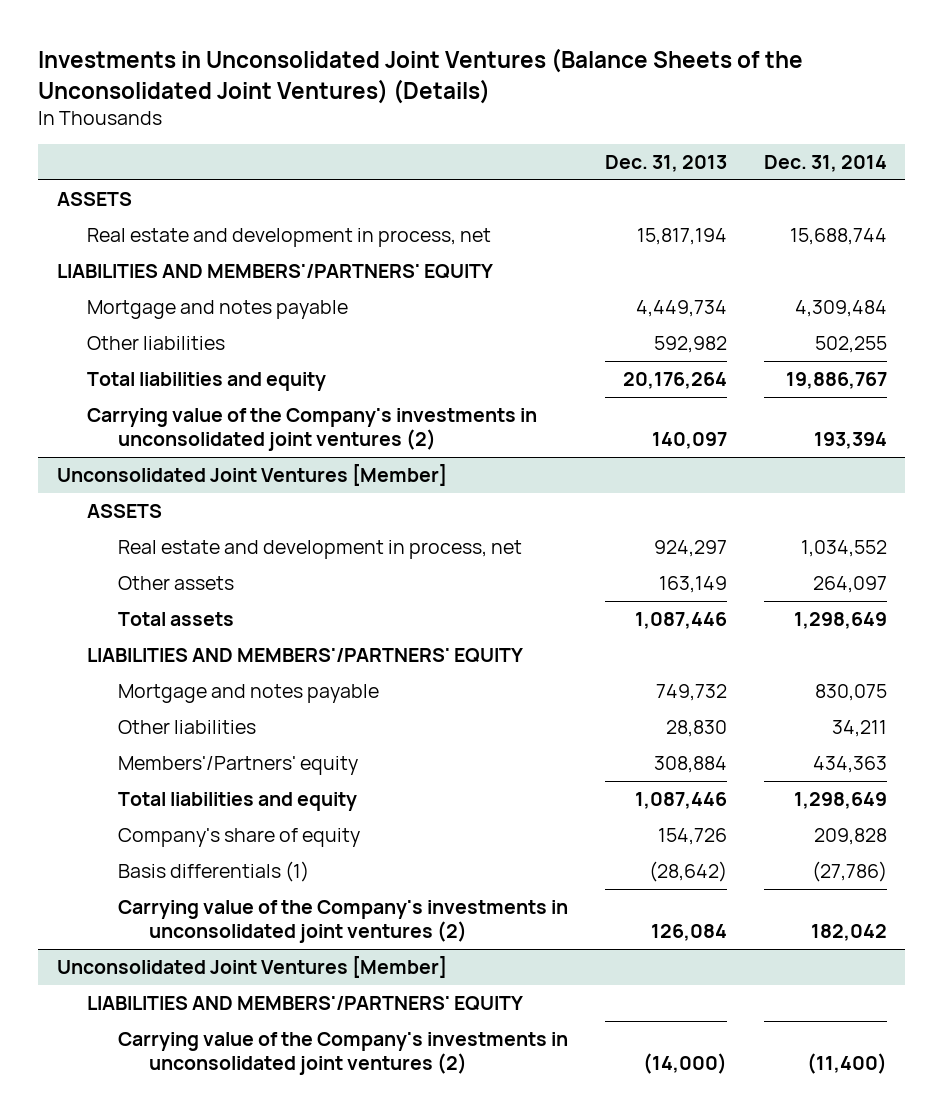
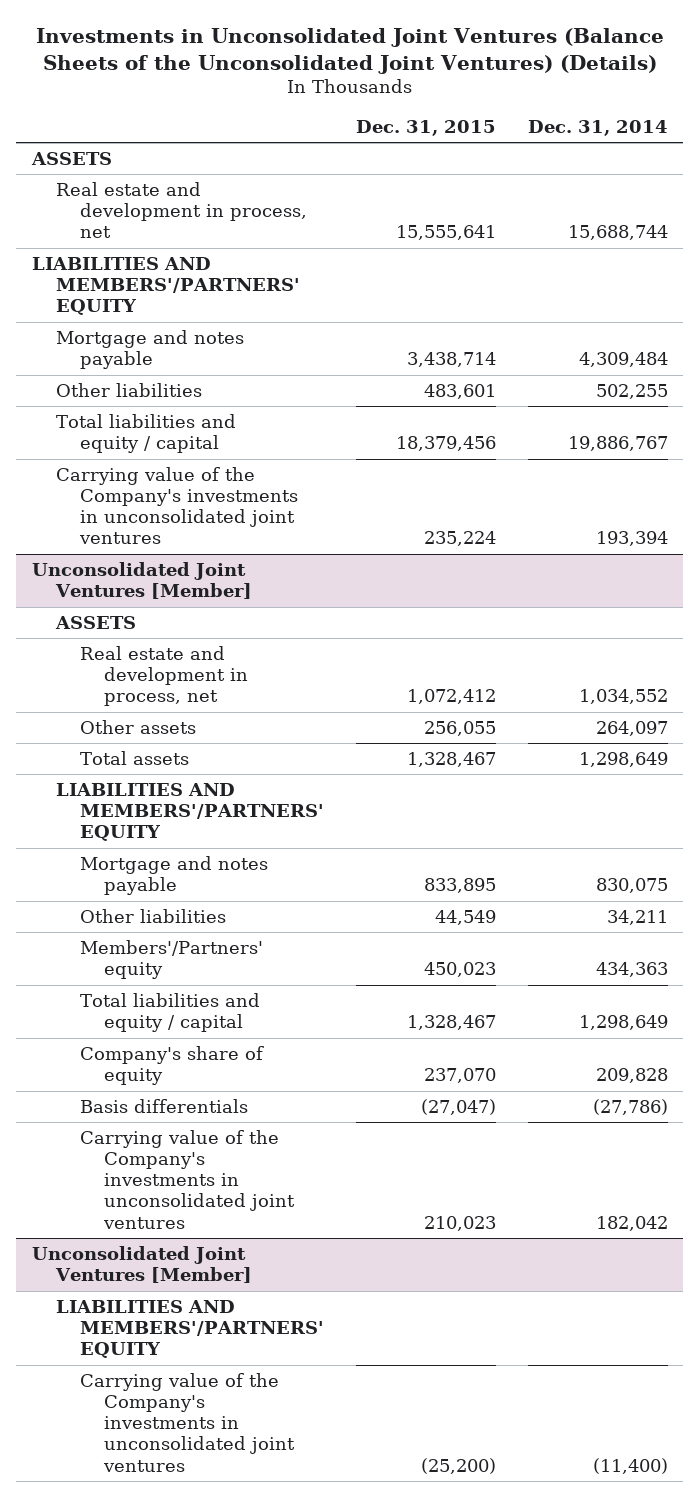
- | Dec. 31, 2013 | Dec. 31, 2014
+ | Dec. 31, 2015 | Dec. 31, 2014
- Total liabilities and equity | 20,176,264 | 19,886,767
- Carrying value of the Company's investments in unconsolidated joint ventures (2) | 140,097 | 193,394
+ Total liabilities and equity / capital | 18,379,456 | 19,886,767
+ Carrying value of the Company's investments in unconsolidated joint ventures | 235,224 | 193,394
@ Unconsolidated Joint Ventures [Member]
- Total liabilities and equity | 1,087,446 | 1,298,649
+ Total liabilities and equity / capital | 1,328,467 | 1,298,649
- Basis differentials (1) | (28,642) | (27,786)
- Carrying value of the Company's investments in unconsolidated joint ventures (2) | 126,084 | 182,042
+ Basis differentials | (27,047) | (27,786)
+ Carrying value of the Company's investments in unconsolidated joint ventures | 210,023 | 182,042
- Carrying value of the Company's investments in unconsolidated joint ventures (2) | (14,000) | (11,400)
+ Carrying value of the Company's investments in unconsolidated joint ventures | (25,200) | (11,400)

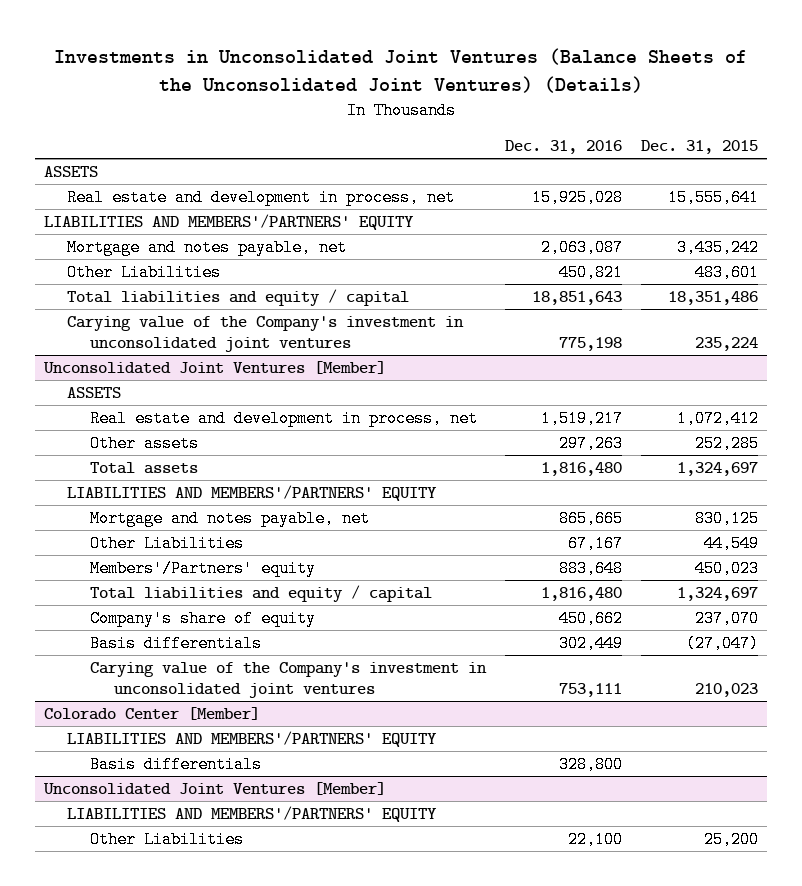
- | Dec. 31, 2015 | Dec. 31, 2014
+ | Dec. 31, 2016 | Dec. 31, 2015
- Mortgage and notes payable | 3,438,714 | 4,309,484
- Other liabilities | 483,601 | 502,255
- Total liabilities and equity / capital | 18,379,456 | 19,886,767
- Carrying value of the Company's investments in unconsolidated joint ventures | 235,224 | 193,394
+ Mortgage and notes payable, net | 2,063,087 | 3,435,242
+ Other Liabilities | 450,821 | 483,601
+ Total liabilities and equity / capital | 18,851,643 | 18,351,486
+ Carying value of the Company's investment in unconsolidated joint ventures | 775,198 | 235,224
@ Unconsolidated Joint Ventures [Member]
- Other assets | 256,055 | 264,097
- Total assets | 1,328,467 | 1,298,649
+ Other assets | 297,263 | 252,285
+ Total assets | 1,816,480 | 1,324,697
- Mortgage and notes payable | 833,895 | 830,075
- Other liabilities | 44,549 | 34,211
+ Mortgage and notes payable, net | 865,665 | 830,125
+ Other Liabilities | 67,167 | 44,549
- Total liabilities and equity / capital | 1,328,467 | 1,298,649
+ Total liabilities and equity / capital | 1,816,480 | 1,324,697
- Carrying value of the Company's investments in unconsolidated joint ventures | 210,023 | 182,042
+ Carying value of the Company's investment in unconsolidated joint ventures | 753,111 | 210,023
+ Colorado Center [Member]
+ LIABILITIES AND MEMBERS'/PARTNERS' EQUITY
+ Basis differentials | 328,800 |
@ Unconsolidated Joint Ventures [Member]
- Carrying value of the Company's investments in unconsolidated joint ventures | (25,200) | (11,400)
+ Other Liabilities | 22,100 | 25,200

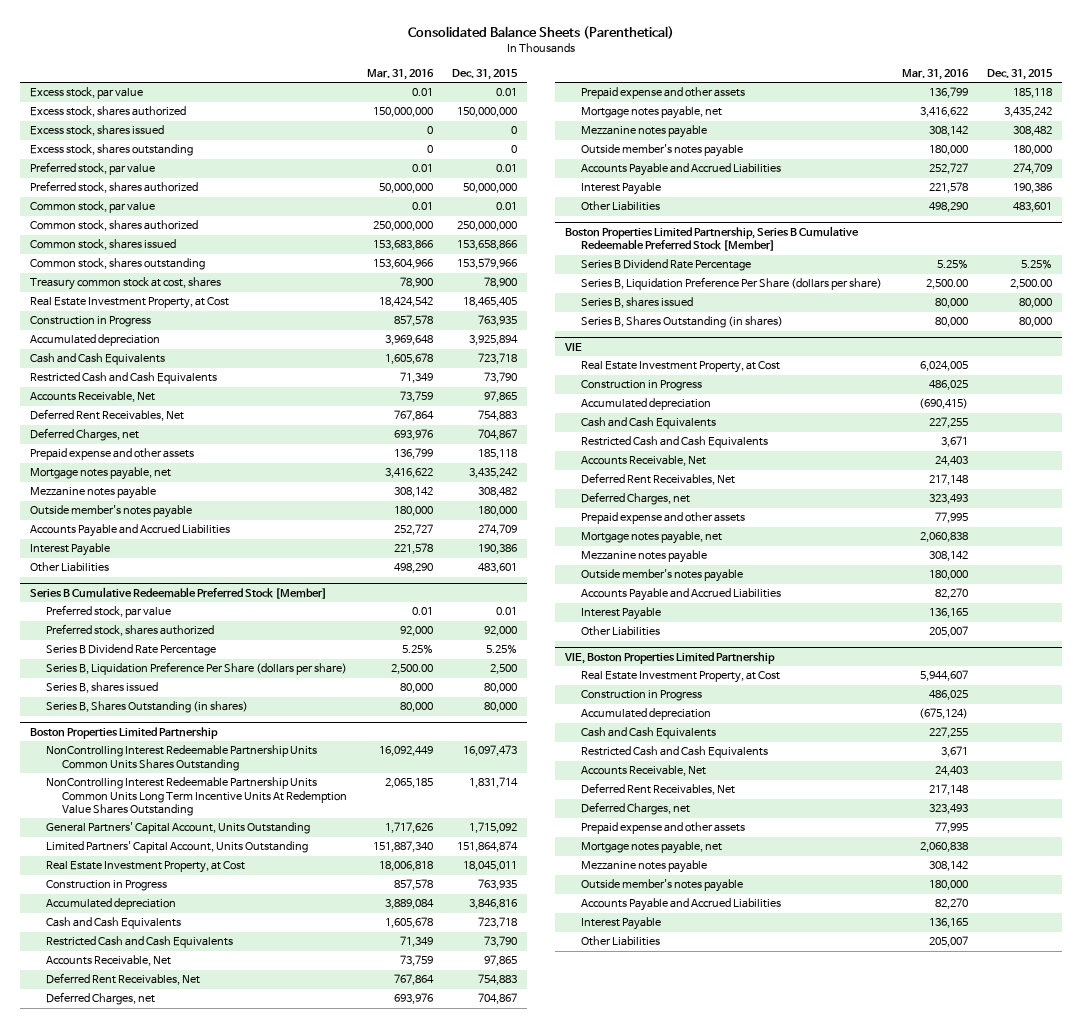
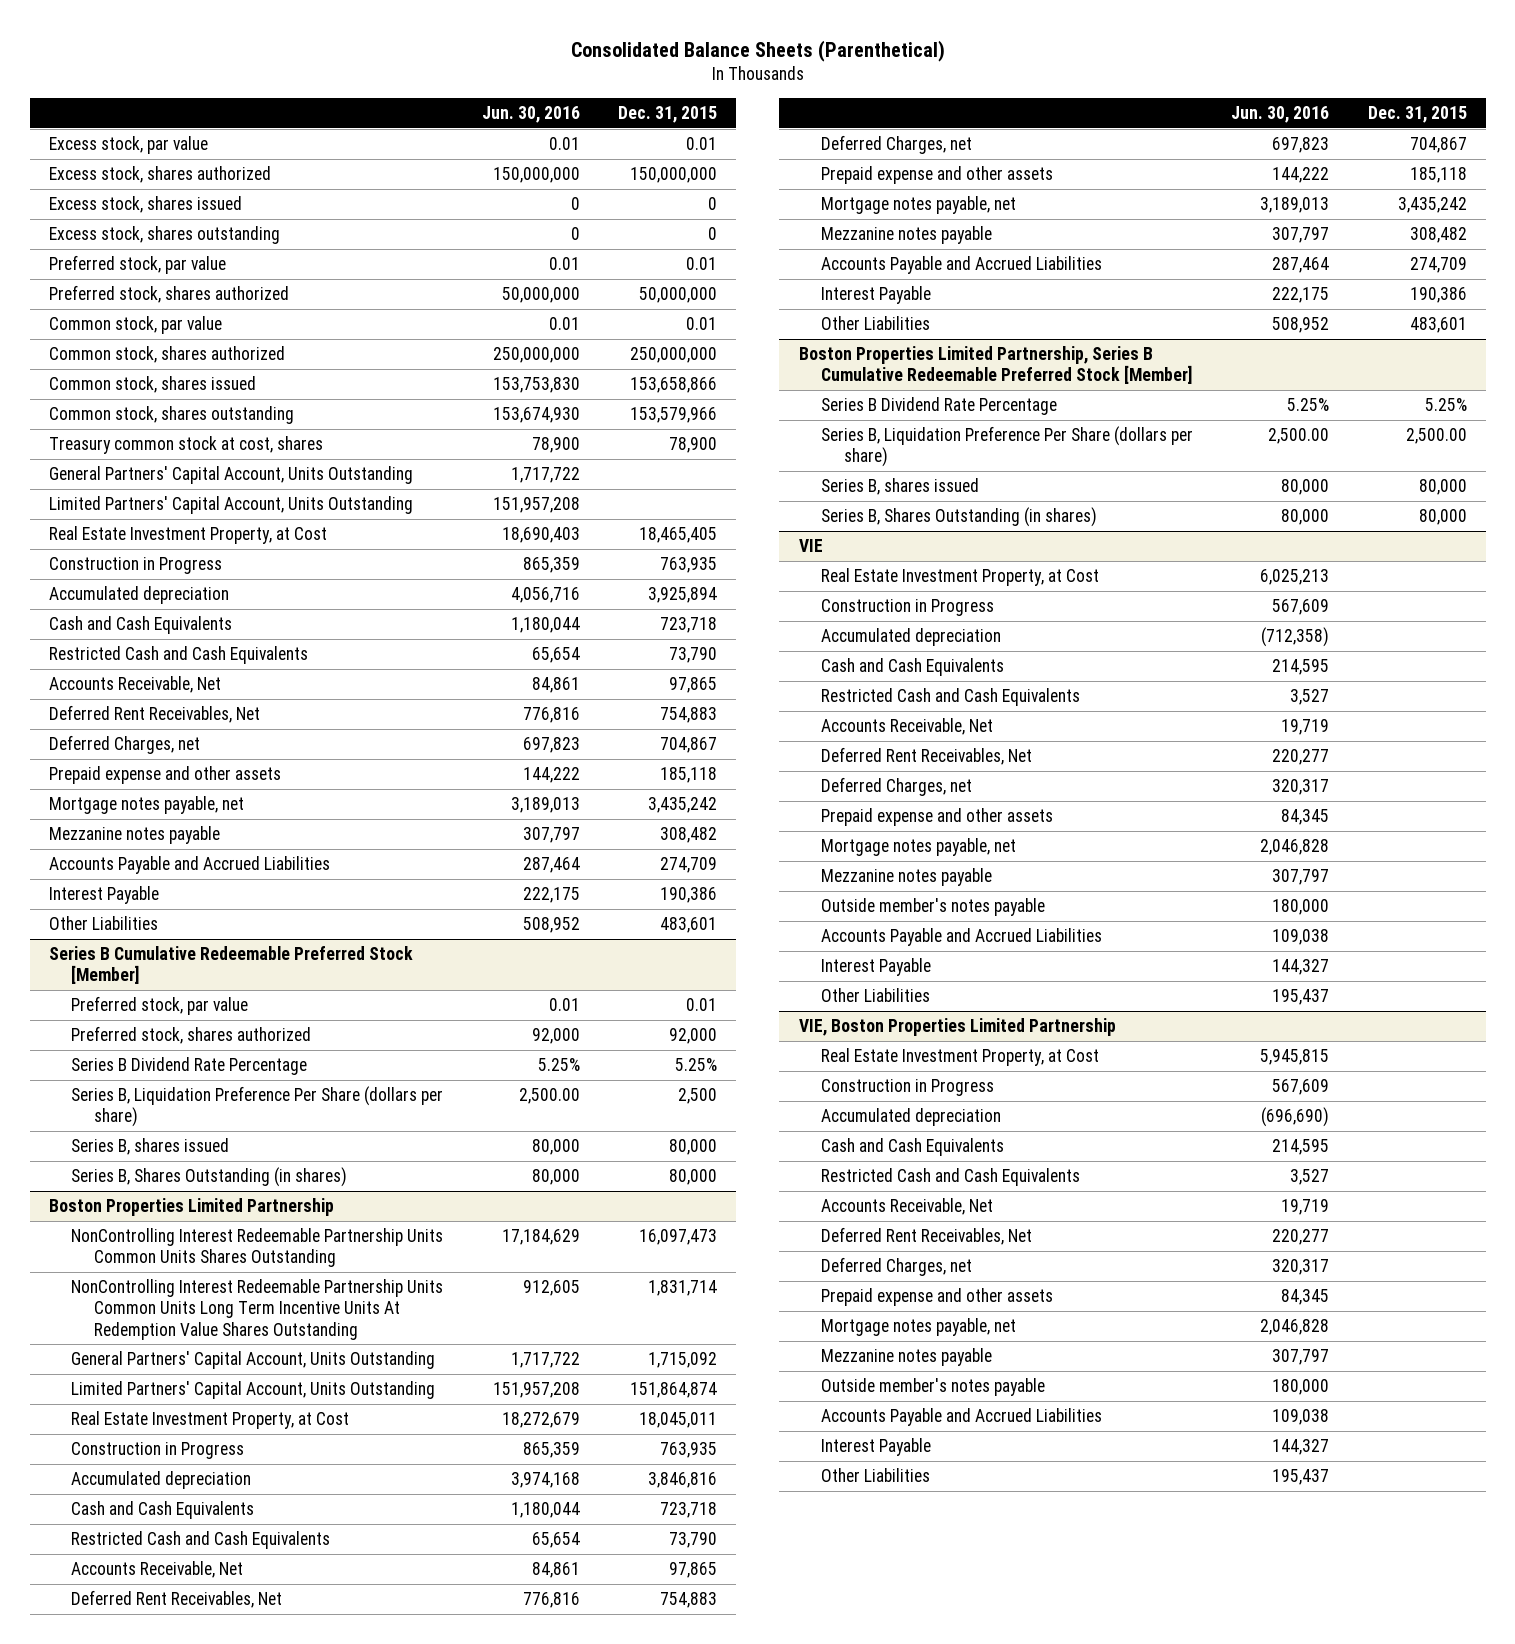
- | Mar. 31, 2016 | Dec. 31, 2015
+ | Jun. 30, 2016 | Dec. 31, 2015
+ General Partners' Capital Account, Units Outstanding | 1,717,722 |
+ Limited Partners' Capital Account, Units Outstanding | 151,957,208 |
- Outside member's notes payable | 180,000 | 180,000
@ Boston Properties Limited Partnership
- Outside member's notes payable | 180,000 | 180,000

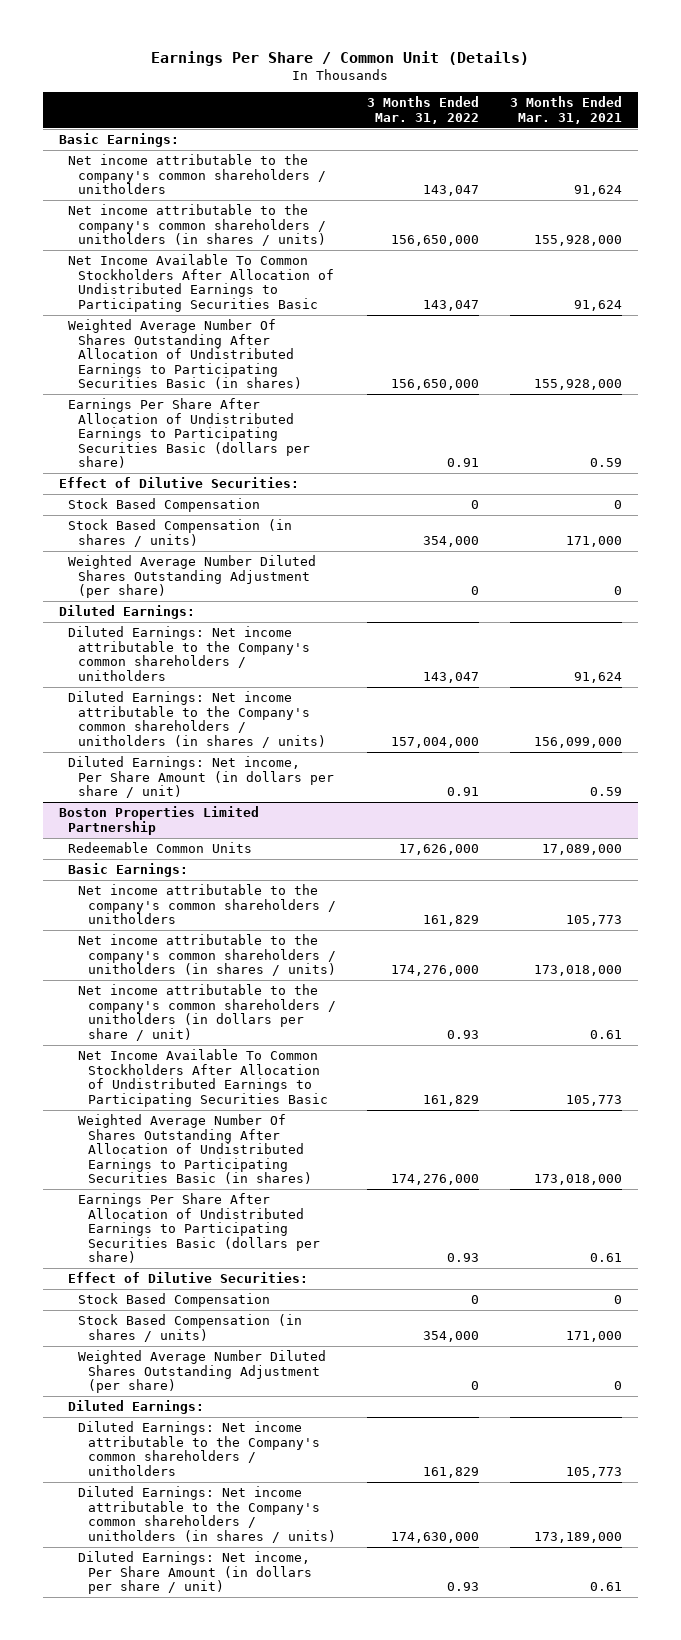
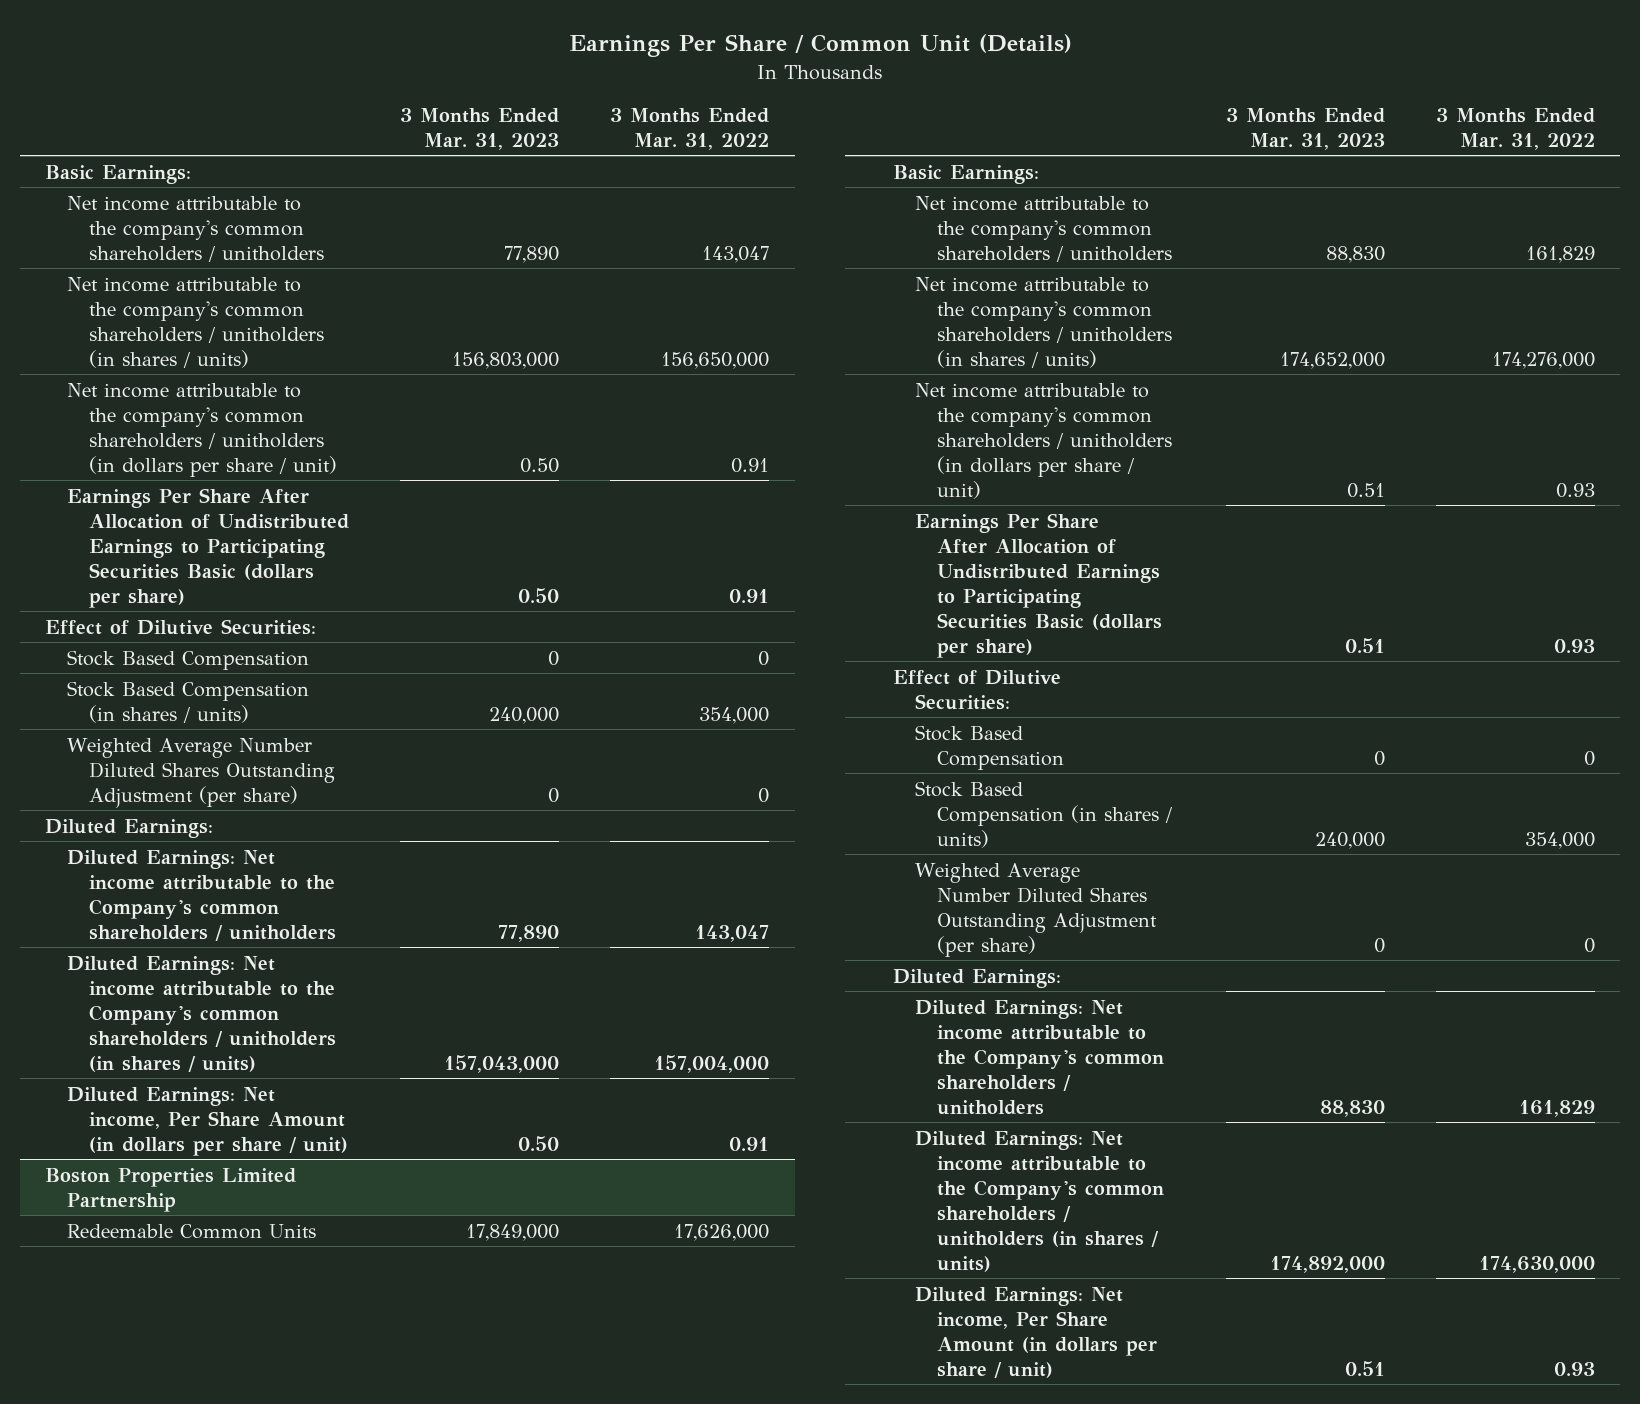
- | 3 Months Ended Mar. 31, 2022 | 3 Months Ended Mar. 31, 2021
+ | 3 Months Ended Mar. 31, 2023 | 3 Months Ended Mar. 31, 2022
- Net Income Available To Common Stockholders After Allocation of Undistributed Earnings to Participating Securities Basic | 143,047 | 91,624
- Weighted Average Number Of Shares Outstanding After Allocation of Undistributed Earnings to Participating Securities Basic (in shares) | 156,650,000 | 155,928,000
+ Net income attributable to the company's common shareholders / unitholders (in dollars per share / unit) | 0.50 | 0.91
@ Boston Properties Limited Partnership
- Net Income Available To Common Stockholders After Allocation of Undistributed Earnings to Participating Securities Basic | 161,829 | 105,773
- Weighted Average Number Of Shares Outstanding After Allocation of Undistributed Earnings to Participating Securities Basic (in shares) | 174,276,000 | 173,018,000

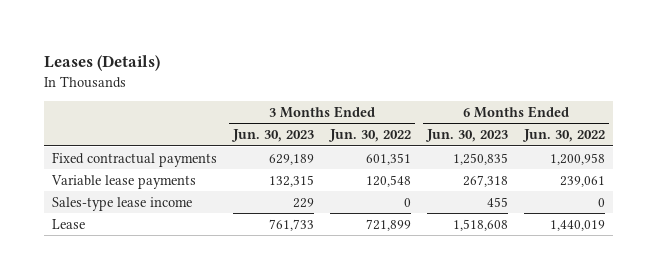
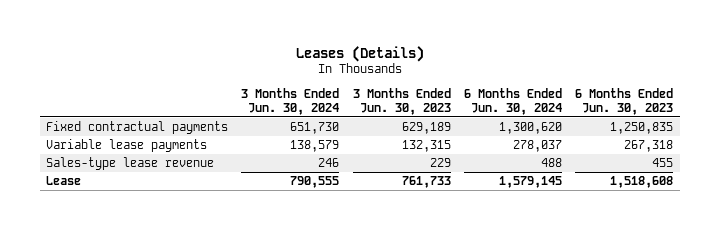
- | 3 Months Ended Jun. 30, 2023 | 3 Months Ended Jun. 30, 2022 | 6 Months Ended Jun. 30, 2023 | 6 Months Ended Jun. 30, 2022
+ | 3 Months Ended Jun. 30, 2024 | 3 Months Ended Jun. 30, 2023 | 6 Months Ended Jun. 30, 2024 | 6 Months Ended Jun. 30, 2023
- Sales-type lease income | 229 | 0 | 455 | 0
+ Sales-type lease revenue | 246 | 229 | 488 | 455

